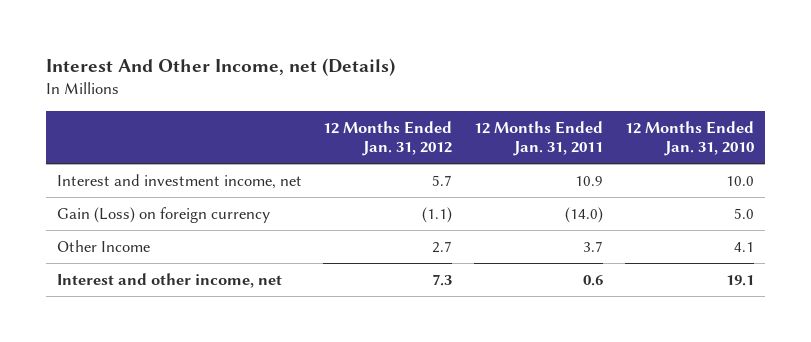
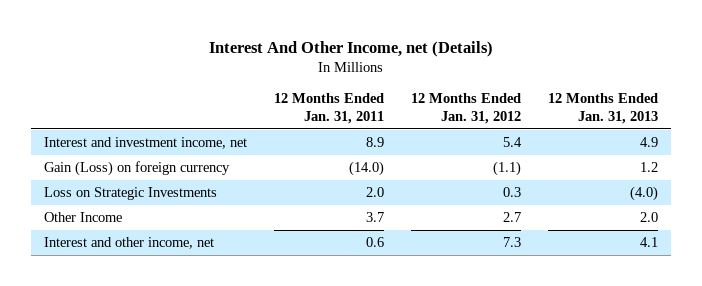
- | 12 Months Ended Jan. 31, 2012 | 12 Months Ended Jan. 31, 2011 | 12 Months Ended Jan. 31, 2010
+ | 12 Months Ended Jan. 31, 2011 | 12 Months Ended Jan. 31, 2012 | 12 Months Ended Jan. 31, 2013
- Interest and investment income, net | 5.7 | 10.9 | 10.0
+ Interest and investment income, net | 8.9 | 5.4 | 4.9
+ Loss on Strategic Investments | 2.0 | 0.3 | (4.0)

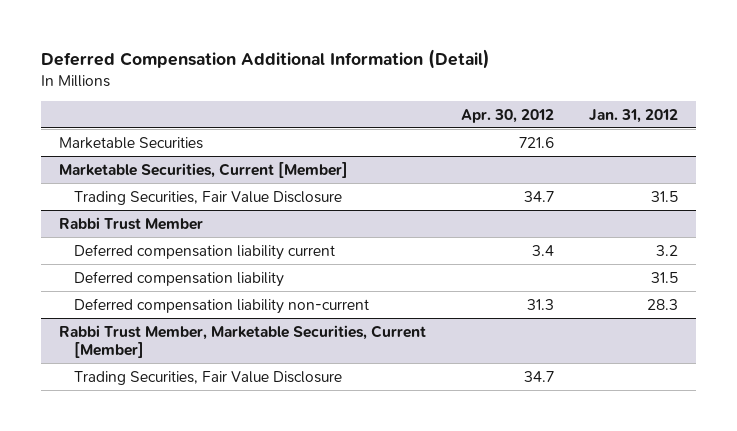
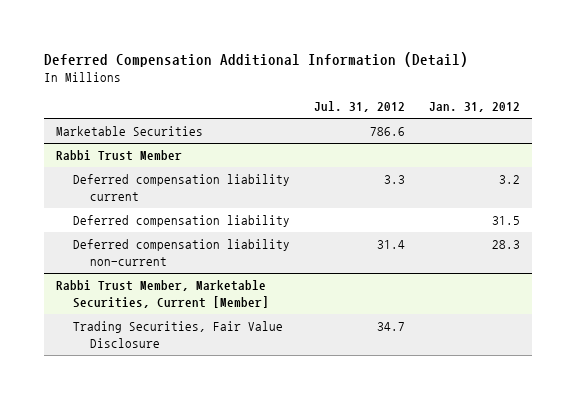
- | Apr. 30, 2012 | Jan. 31, 2012
+ | Jul. 31, 2012 | Jan. 31, 2012
- Marketable Securities, Current [Member]
- Trading Securities, Fair Value Disclosure | 34.7 | 31.5

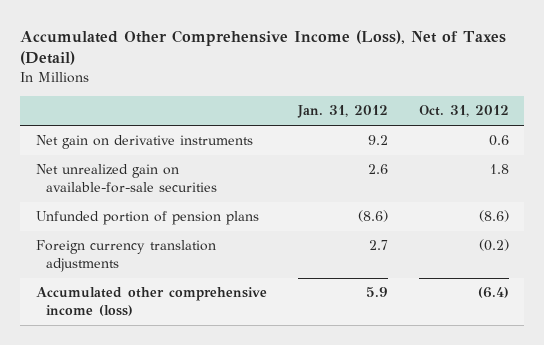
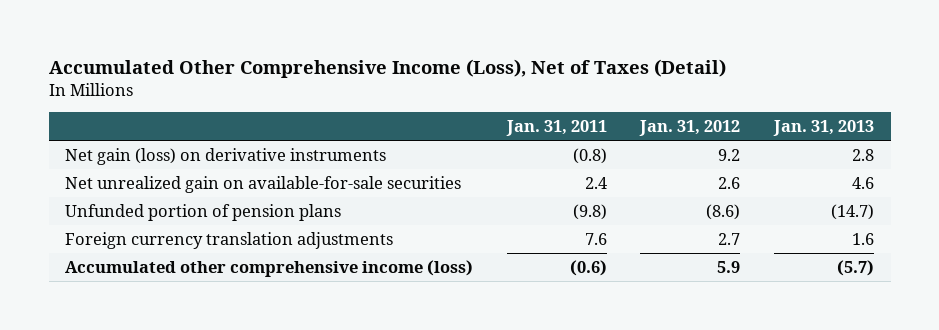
- | Jan. 31, 2012 | Oct. 31, 2012
+ | Jan. 31, 2011 | Jan. 31, 2012 | Jan. 31, 2013
- Net gain on derivative instruments | 9.2 | 0.6
+ Net gain (loss) on derivative instruments | (0.8) | 9.2 | 2.8

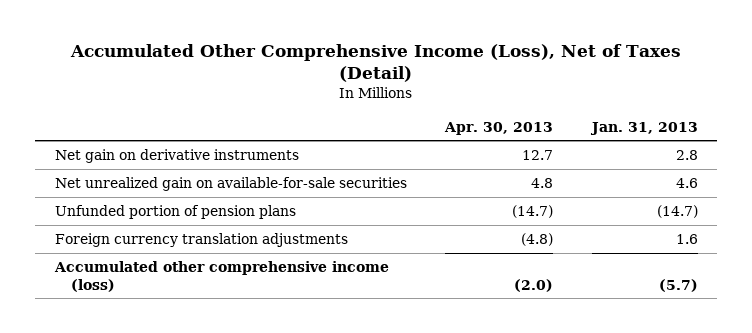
- | Jan. 31, 2011 | Jan. 31, 2012 | Jan. 31, 2013
+ | Apr. 30, 2013 | Jan. 31, 2013
- Net gain (loss) on derivative instruments | (0.8) | 9.2 | 2.8
+ Net gain on derivative instruments | 12.7 | 2.8

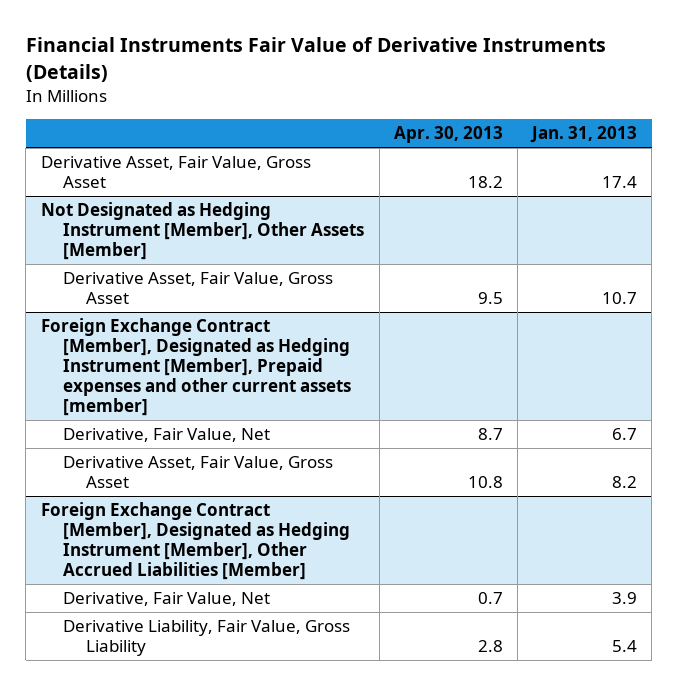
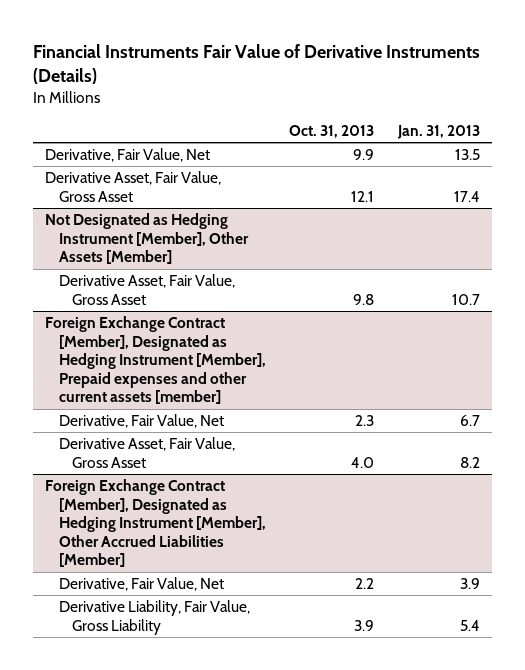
- | Apr. 30, 2013 | Jan. 31, 2013
+ | Oct. 31, 2013 | Jan. 31, 2013
+ Derivative, Fair Value, Net | 9.9 | 13.5

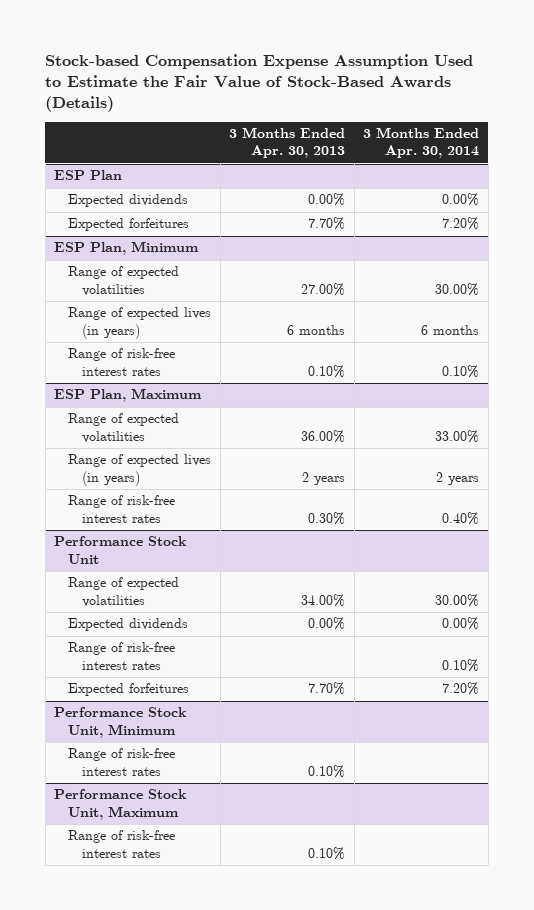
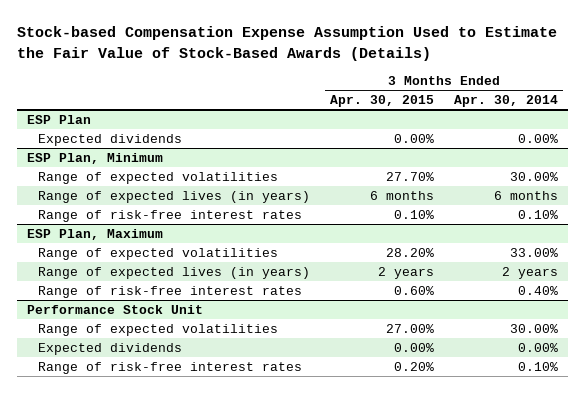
- | 3 Months Ended Apr. 30, 2013 | 3 Months Ended Apr. 30, 2014
+ | 3 Months Ended Apr. 30, 2015 | 3 Months Ended Apr. 30, 2014
@ ESP Plan
- Expected forfeitures | 7.70% | 7.20%
@ Performance Stock Unit
- Expected forfeitures | 7.70% | 7.20%
- Performance Stock Unit, Minimum
- Range of risk-free interest rates | 0.10% |
- Performance Stock Unit, Maximum
- Range of risk-free interest rates | 0.10% |

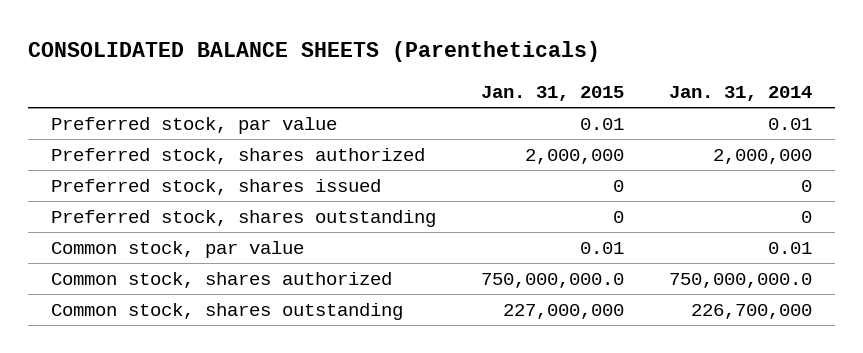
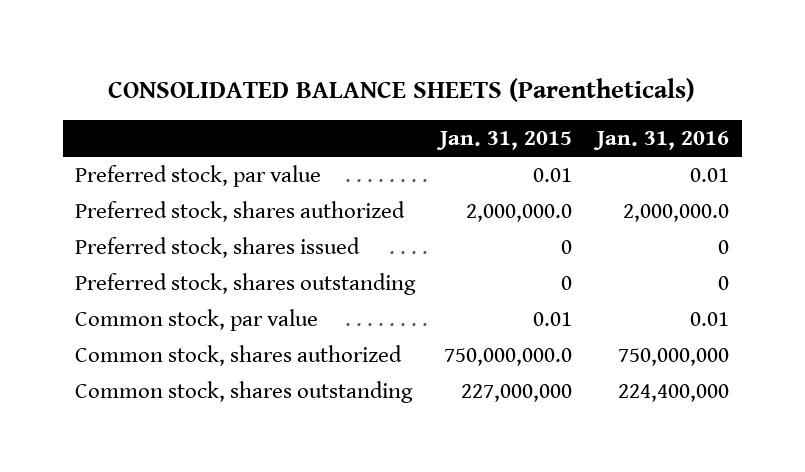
- | Jan. 31, 2015 | Jan. 31, 2014
+ | Jan. 31, 2015 | Jan. 31, 2016
- Preferred stock, shares authorized | 2,000,000 | 2,000,000
+ Preferred stock, shares authorized | 2,000,000.0 | 2,000,000.0

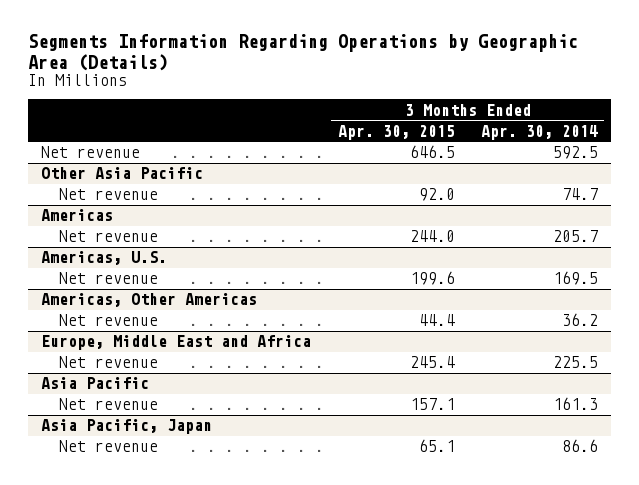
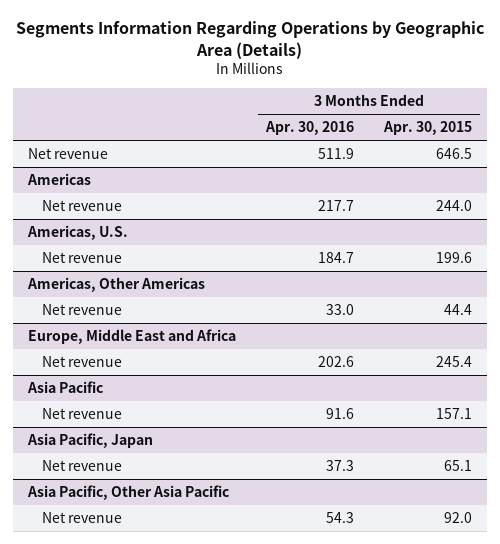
- | 3 Months Ended Apr. 30, 2015 | 3 Months Ended Apr. 30, 2014
+ | 3 Months Ended Apr. 30, 2016 | 3 Months Ended Apr. 30, 2015
- Other Asia Pacific
- Net revenue | 92.0 | 74.7
+ Asia Pacific, Other Asia Pacific
+ Net revenue | 54.3 | 92.0

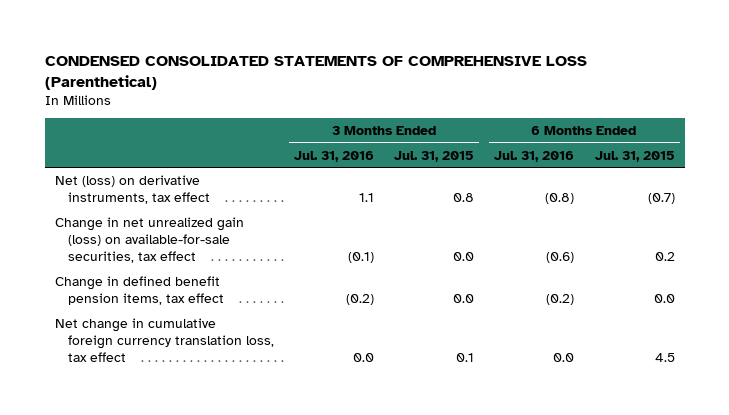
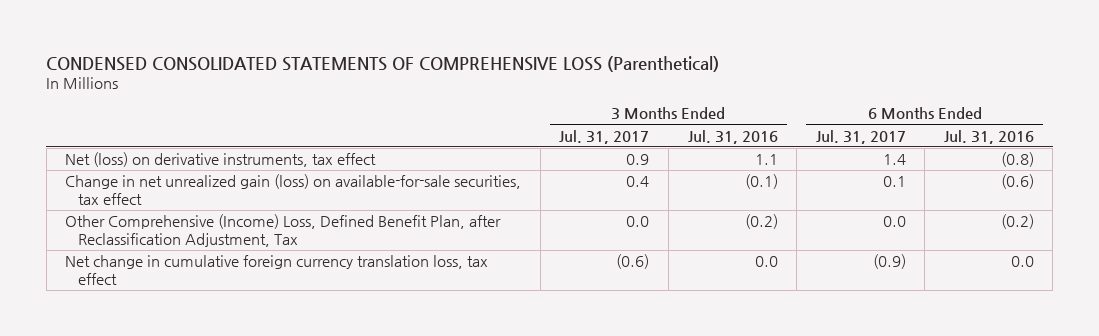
- | 3 Months Ended Jul. 31, 2016 | 3 Months Ended Jul. 31, 2015 | 6 Months Ended Jul. 31, 2016 | 6 Months Ended Jul. 31, 2015
+ | 3 Months Ended Jul. 31, 2017 | 3 Months Ended Jul. 31, 2016 | 6 Months Ended Jul. 31, 2017 | 6 Months Ended Jul. 31, 2016
- Change in defined benefit pension items, tax effect | (0.2) | 0.0 | (0.2) | 0.0
+ Other Comprehensive (Income) Loss, Defined Benefit Plan, after Reclassification Adjustment, Tax | 0.0 | (0.2) | 0.0 | (0.2)

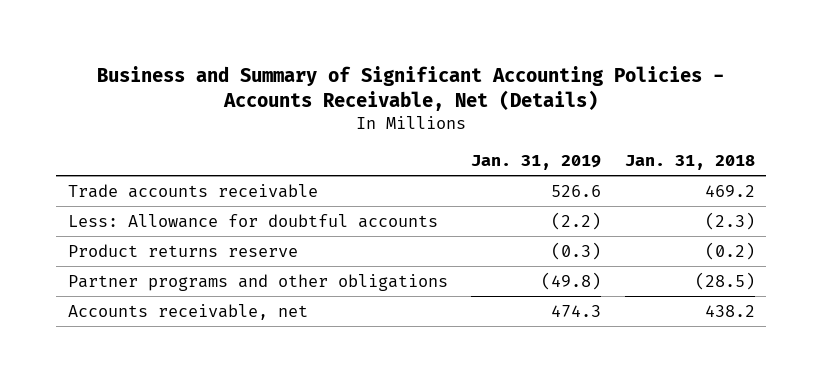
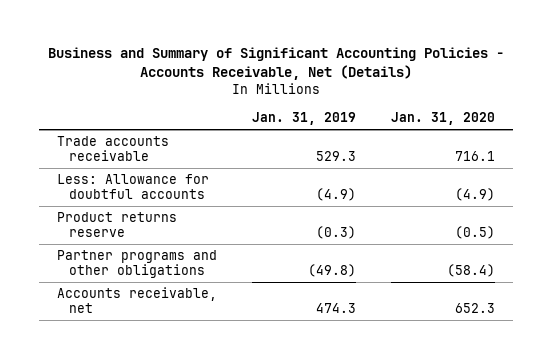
- | Jan. 31, 2019 | Jan. 31, 2018
+ | Jan. 31, 2019 | Jan. 31, 2020
- Trade accounts receivable | 526.6 | 469.2
- Less: Allowance for doubtful accounts | (2.2) | (2.3)
+ Trade accounts receivable | 529.3 | 716.1
+ Less: Allowance for doubtful accounts | (4.9) | (4.9)

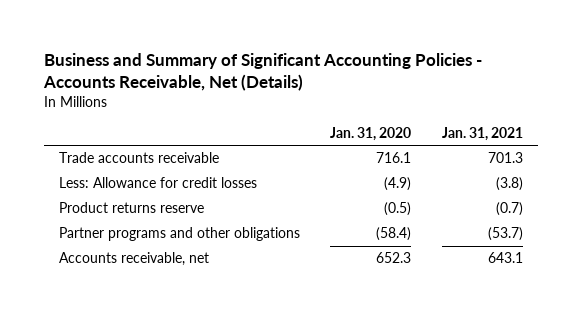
- | Jan. 31, 2019 | Jan. 31, 2020
+ | Jan. 31, 2020 | Jan. 31, 2021
- Less: Allowance for doubtful accounts | (4.9) | (4.9)
+ Less: Allowance for credit losses | (4.9) | (3.8)

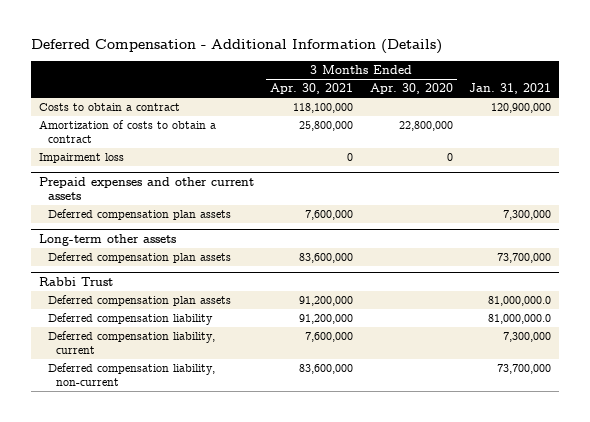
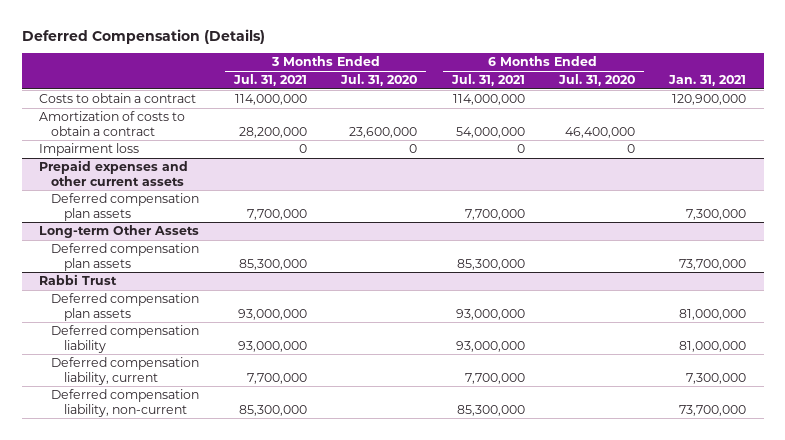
- Deferred Compensation - Additional Information (Details)
+ Deferred Compensation (Details)
- | 3 Months Ended Apr. 30, 2021 | 3 Months Ended Apr. 30, 2020 | Jan. 31, 2021
+ | 3 Months Ended Jul. 31, 2021 | 3 Months Ended Jul. 31, 2020 | 6 Months Ended Jul. 31, 2021 | 6 Months Ended Jul. 31, 2020 | Jan. 31, 2021
- Long-term other assets
+ Long-term Other Assets
@ Rabbi Trust
- Deferred compensation plan assets | 91,200,000 | | 81,000,000.0
- Deferred compensation liability | 91,200,000 | | 81,000,000.0
+ Deferred compensation plan assets | 93,000,000 | | 93,000,000 | | 81,000,000
+ Deferred compensation liability | 93,000,000 | | 93,000,000 | | 81,000,000

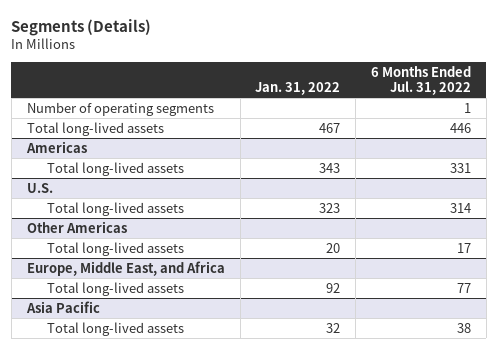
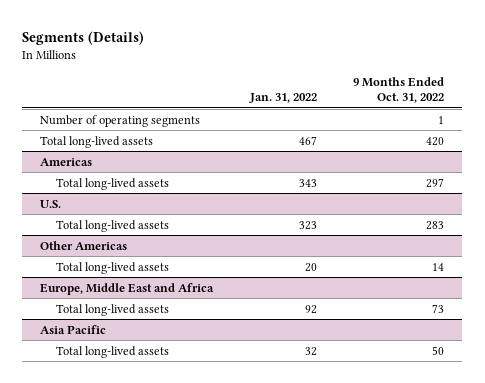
- | Jan. 31, 2022 | 6 Months Ended Jul. 31, 2022
+ | Jan. 31, 2022 | 9 Months Ended Oct. 31, 2022
- Europe, Middle East, and Africa
+ Europe, Middle East and Africa

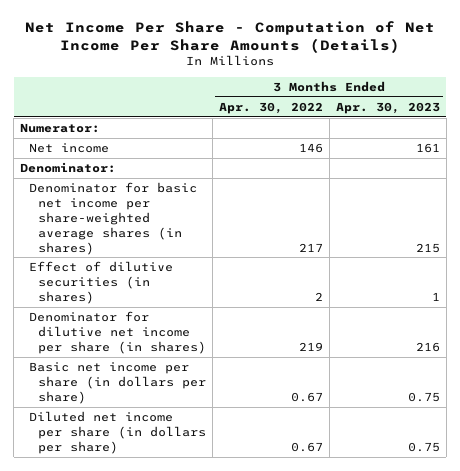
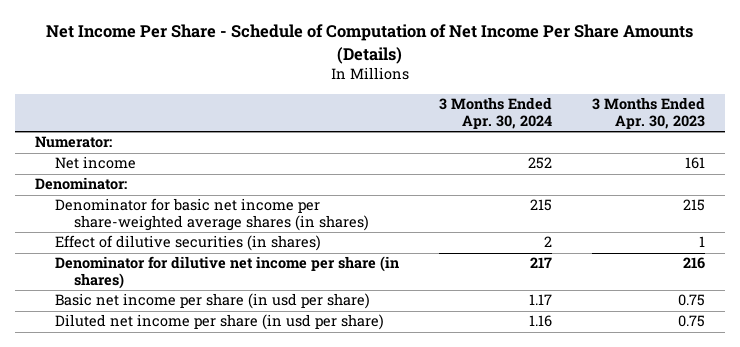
- Net Income Per Share - Computation of Net Income Per Share Amounts (Details)
+ Net Income Per Share - Schedule of Computation of Net Income Per Share Amounts (Details)
- | 3 Months Ended Apr. 30, 2022 | 3 Months Ended Apr. 30, 2023
+ | 3 Months Ended Apr. 30, 2024 | 3 Months Ended Apr. 30, 2023
- Basic net income per share (in dollars per share) | 0.67 | 0.75
- Diluted net income per share (in dollars per share) | 0.67 | 0.75
+ Basic net income per share (in usd per share) | 1.17 | 0.75
+ Diluted net income per share (in usd per share) | 1.16 | 0.75

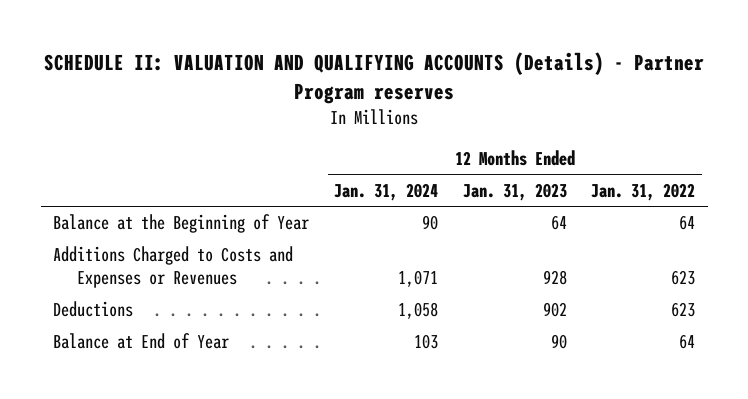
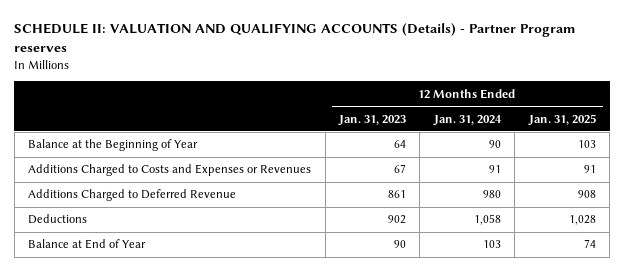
- | 12 Months Ended Jan. 31, 2024 | 12 Months Ended Jan. 31, 2023 | 12 Months Ended Jan. 31, 2022
+ | 12 Months Ended Jan. 31, 2023 | 12 Months Ended Jan. 31, 2024 | 12 Months Ended Jan. 31, 2025
- Additions Charged to Costs and Expenses or Revenues | 1,071 | 928 | 623
+ Additions Charged to Costs and Expenses or Revenues | 67 | 91 | 91
+ Additions Charged to Deferred Revenue | 861 | 980 | 908

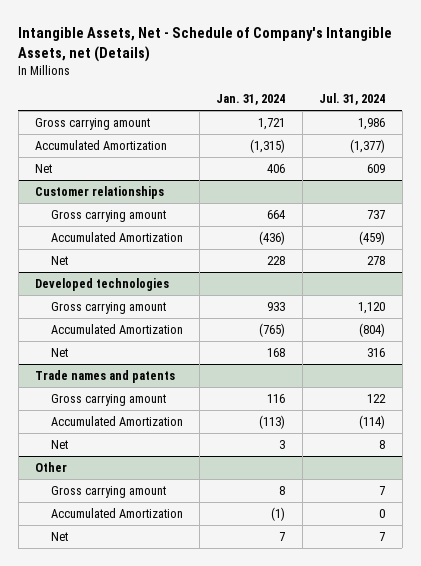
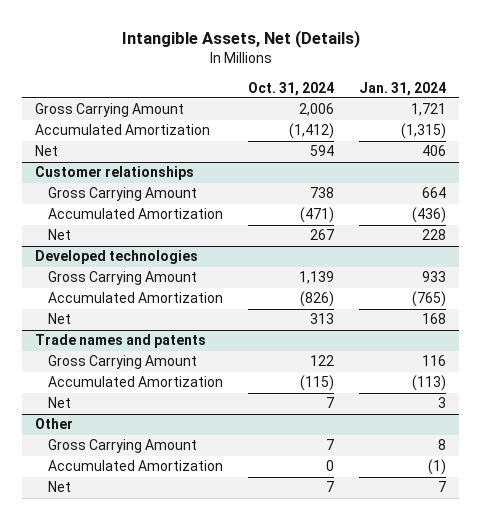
- Intangible Assets, Net - Schedule of Company's Intangible Assets, net (Details)
+ Intangible Assets, Net (Details)
- | Jan. 31, 2024 | Jul. 31, 2024
+ | Oct. 31, 2024 | Jan. 31, 2024
- Gross carrying amount | 1,721 | 1,986
+ Gross Carrying Amount | 2,006 | 1,721
@ Customer relationships
- Gross carrying amount | 664 | 737
+ Gross Carrying Amount | 738 | 664
@ Developed technologies
- Gross carrying amount | 933 | 1,120
+ Gross Carrying Amount | 1,139 | 933
@ Trade names and patents
- Gross carrying amount | 116 | 122
+ Gross Carrying Amount | 122 | 116
@ Other
- Gross carrying amount | 8 | 7
+ Gross Carrying Amount | 7 | 8

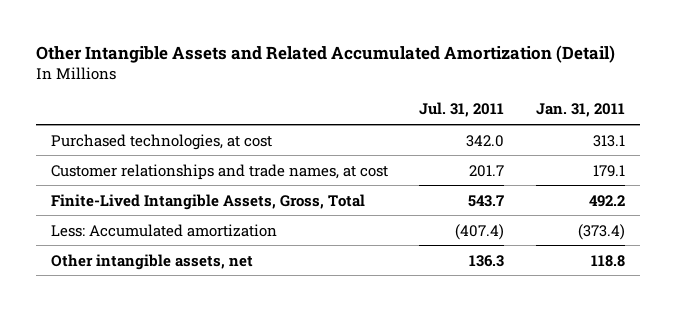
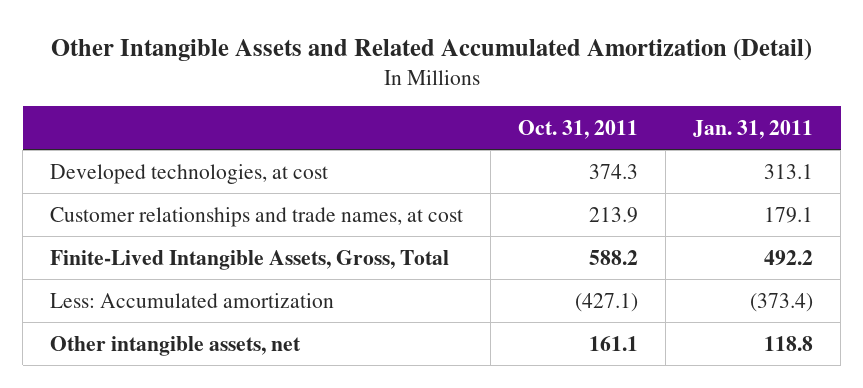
- | Jul. 31, 2011 | Jan. 31, 2011
+ | Oct. 31, 2011 | Jan. 31, 2011
- Purchased technologies, at cost | 342.0 | 313.1
+ Developed technologies, at cost | 374.3 | 313.1

